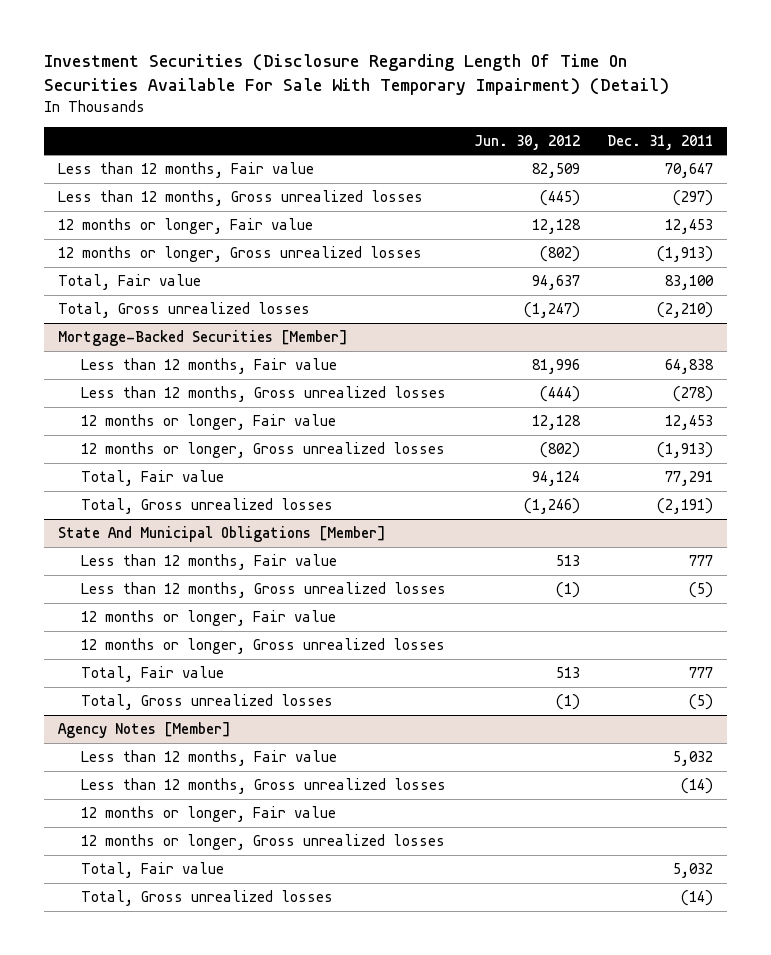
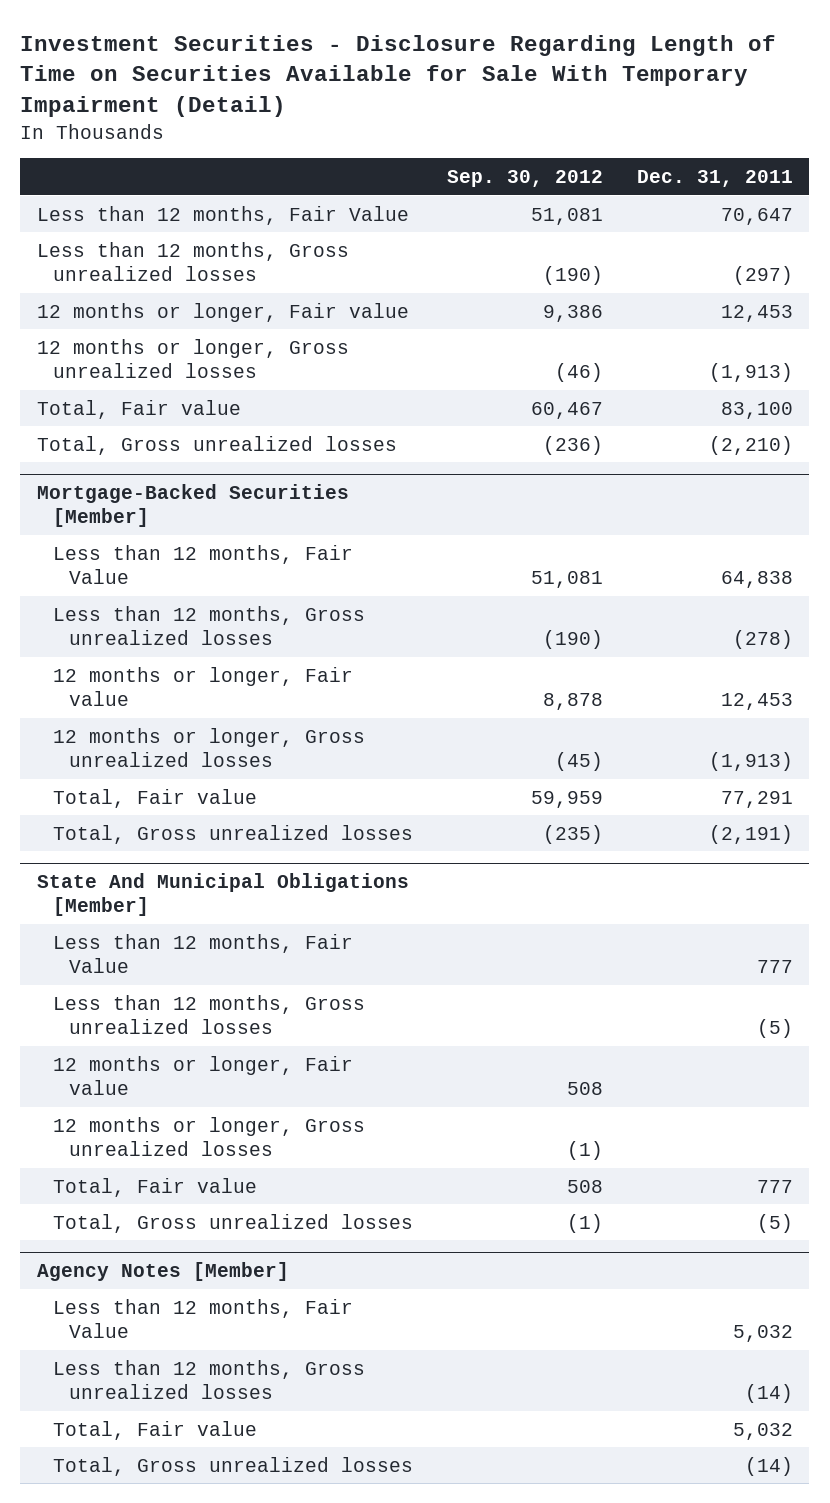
- Investment Securities (Disclosure Regarding Length Of Time On Securities Available For Sale With Temporary Impairment) (Detail)
+ Investment Securities - Disclosure Regarding Length of Time on Securities Available for Sale With Temporary Impairment (Detail)
- | Jun. 30, 2012 | Dec. 31, 2011
+ | Sep. 30, 2012 | Dec. 31, 2011
- Less than 12 months, Fair value | 82,509 | 70,647
+ Less than 12 months, Fair Value | 51,081 | 70,647
@ Mortgage-Backed Securities [Member]
- Less than 12 months, Fair value | 81,996 | 64,838
+ Less than 12 months, Fair Value | 51,081 | 64,838
@ State And Municipal Obligations [Member]
- Less than 12 months, Fair value | 513 | 777
+ Less than 12 months, Fair Value | | 777
@ Agency Notes [Member]
- Less than 12 months, Fair value | | 5,032
+ Less than 12 months, Fair Value | | 5,032
- 12 months or longer, Fair value
- 12 months or longer, Gross unrealized losses

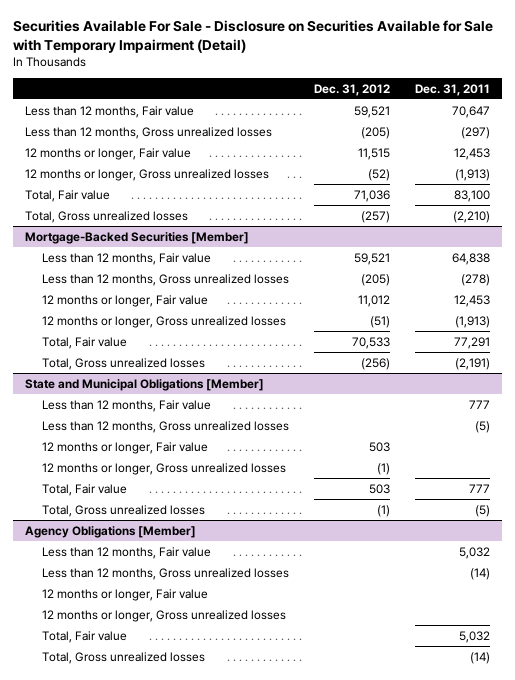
- Investment Securities - Disclosure Regarding Length of Time on Securities Available for Sale With Temporary Impairment (Detail)
+ Securities Available For Sale - Disclosure on Securities Available for Sale with Temporary Impairment (Detail)
- | Sep. 30, 2012 | Dec. 31, 2011
+ | Dec. 31, 2012 | Dec. 31, 2011
- Less than 12 months, Fair Value | 51,081 | 70,647
+ Less than 12 months, Fair value | 59,521 | 70,647
@ Mortgage-Backed Securities [Member]
- Less than 12 months, Fair Value | 51,081 | 64,838
+ Less than 12 months, Fair value | 59,521 | 64,838
- State And Municipal Obligations [Member]
- Less than 12 months, Fair Value | | 777
+ State and Municipal Obligations [Member]
+ Less than 12 months, Fair value | | 777
- Agency Notes [Member]
- Less than 12 months, Fair Value | | 5,032
+ Agency Obligations [Member]
+ Less than 12 months, Fair value | | 5,032
+ 12 months or longer, Fair value
+ 12 months or longer, Gross unrealized losses

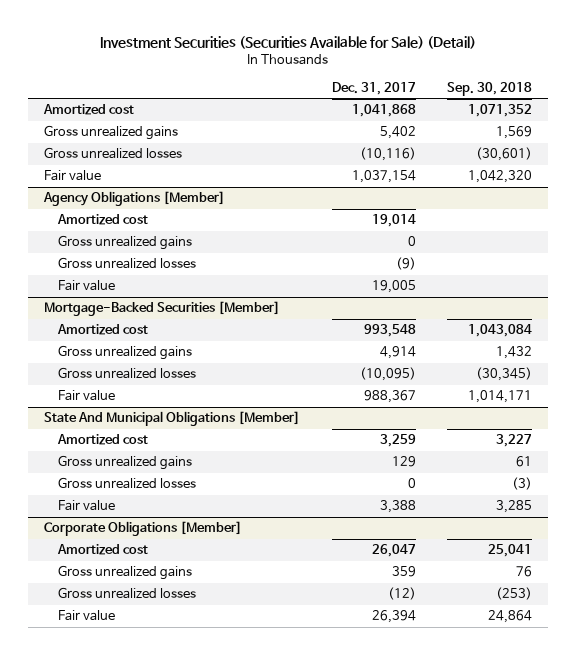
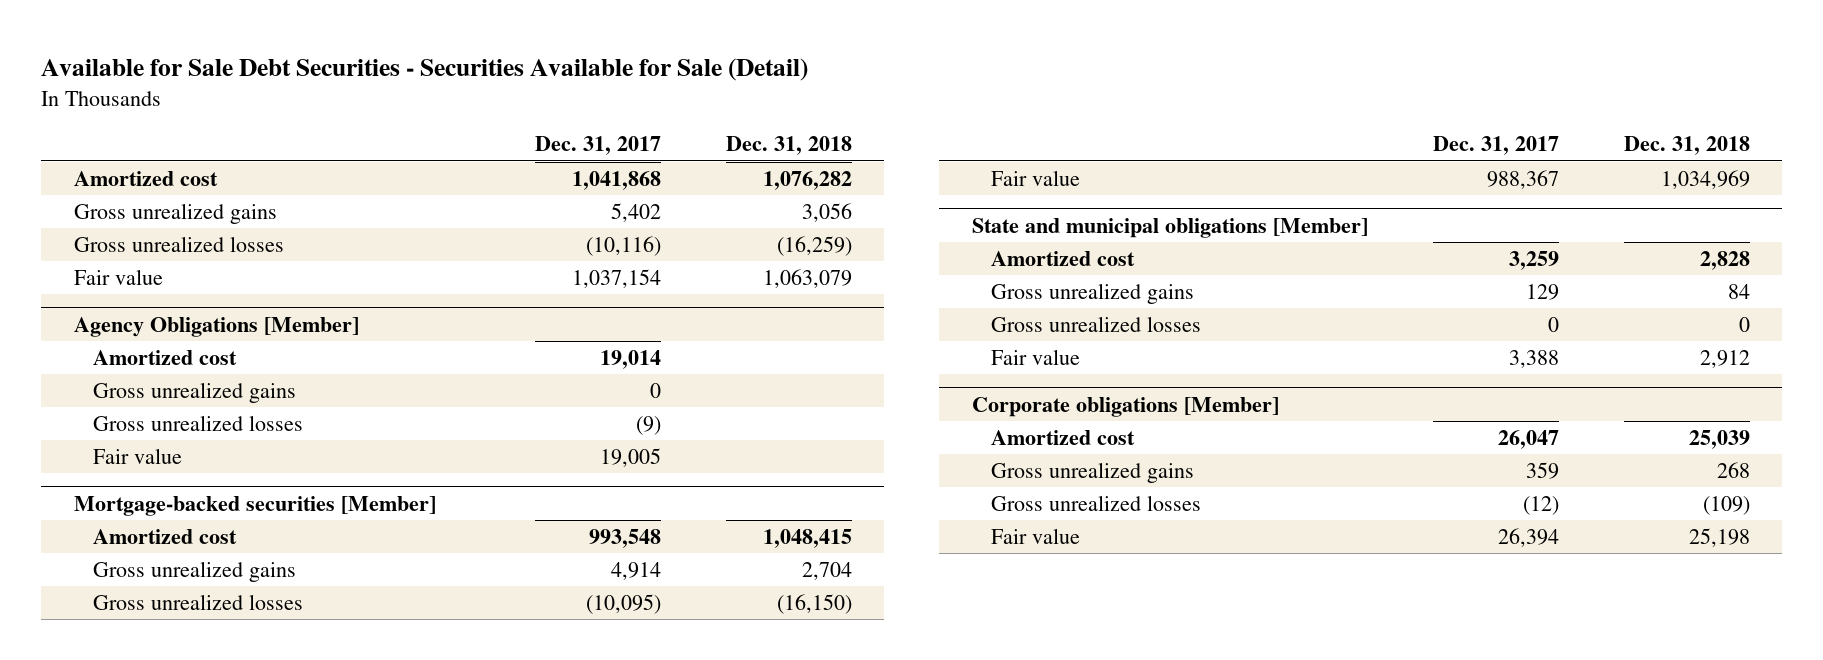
- Investment Securities (Securities Available for Sale) (Detail)
+ Available for Sale Debt Securities - Securities Available for Sale (Detail)
- | Dec. 31, 2017 | Sep. 30, 2018
+ | Dec. 31, 2017 | Dec. 31, 2018
- Mortgage-Backed Securities [Member]
+ Mortgage-backed securities [Member]
- State And Municipal Obligations [Member]
+ State and municipal obligations [Member]
- Corporate Obligations [Member]
+ Corporate obligations [Member]

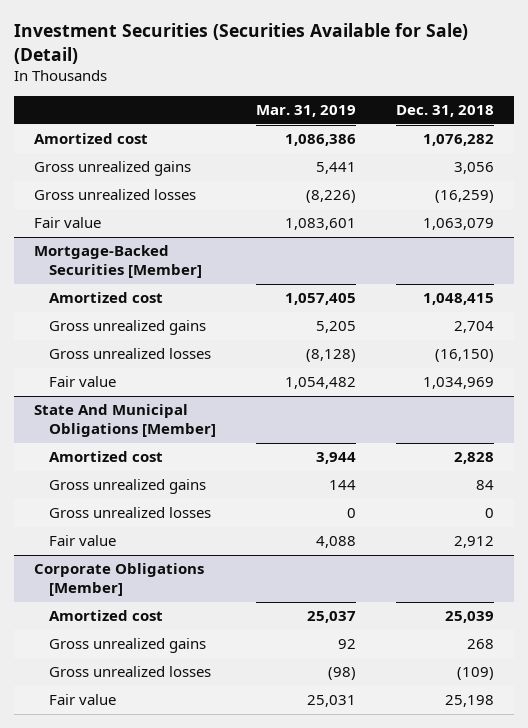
- Available for Sale Debt Securities - Securities Available for Sale (Detail)
+ Investment Securities (Securities Available for Sale) (Detail)
- | Dec. 31, 2017 | Dec. 31, 2018
+ | Mar. 31, 2019 | Dec. 31, 2018
- Agency Obligations [Member]
- Amortized cost | 19,014 |
- Gross unrealized gains | 0 |
- Gross unrealized losses | (9) |
- Fair value | 19,005 |
- Mortgage-backed securities [Member]
+ Mortgage-Backed Securities [Member]
- State and municipal obligations [Member]
+ State And Municipal Obligations [Member]
- Corporate obligations [Member]
+ Corporate Obligations [Member]

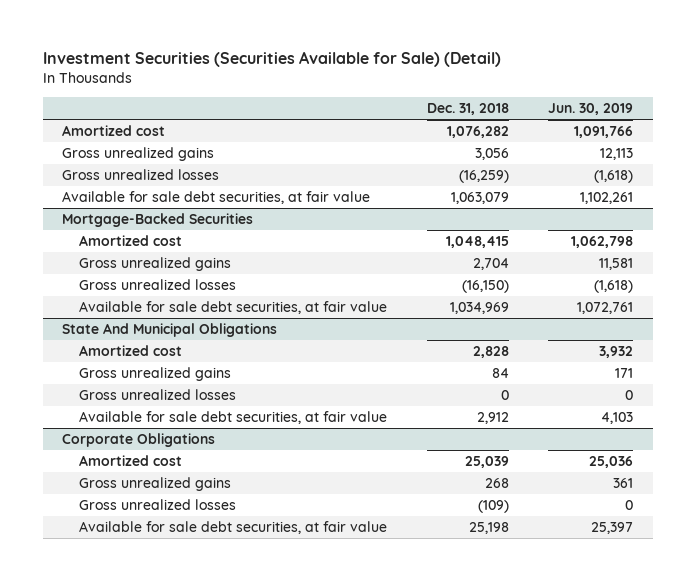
- | Mar. 31, 2019 | Dec. 31, 2018
+ | Dec. 31, 2018 | Jun. 30, 2019
- Fair value | 1,083,601 | 1,063,079
- Mortgage-Backed Securities [Member]
+ Available for sale debt securities, at fair value | 1,063,079 | 1,102,261
+ Mortgage-Backed Securities
- Fair value | 1,054,482 | 1,034,969
- State And Municipal Obligations [Member]
+ Available for sale debt securities, at fair value | 1,034,969 | 1,072,761
+ State And Municipal Obligations
- Fair value | 4,088 | 2,912
- Corporate Obligations [Member]
+ Available for sale debt securities, at fair value | 2,912 | 4,103
+ Corporate Obligations
- Fair value | 25,031 | 25,198
+ Available for sale debt securities, at fair value | 25,198 | 25,397

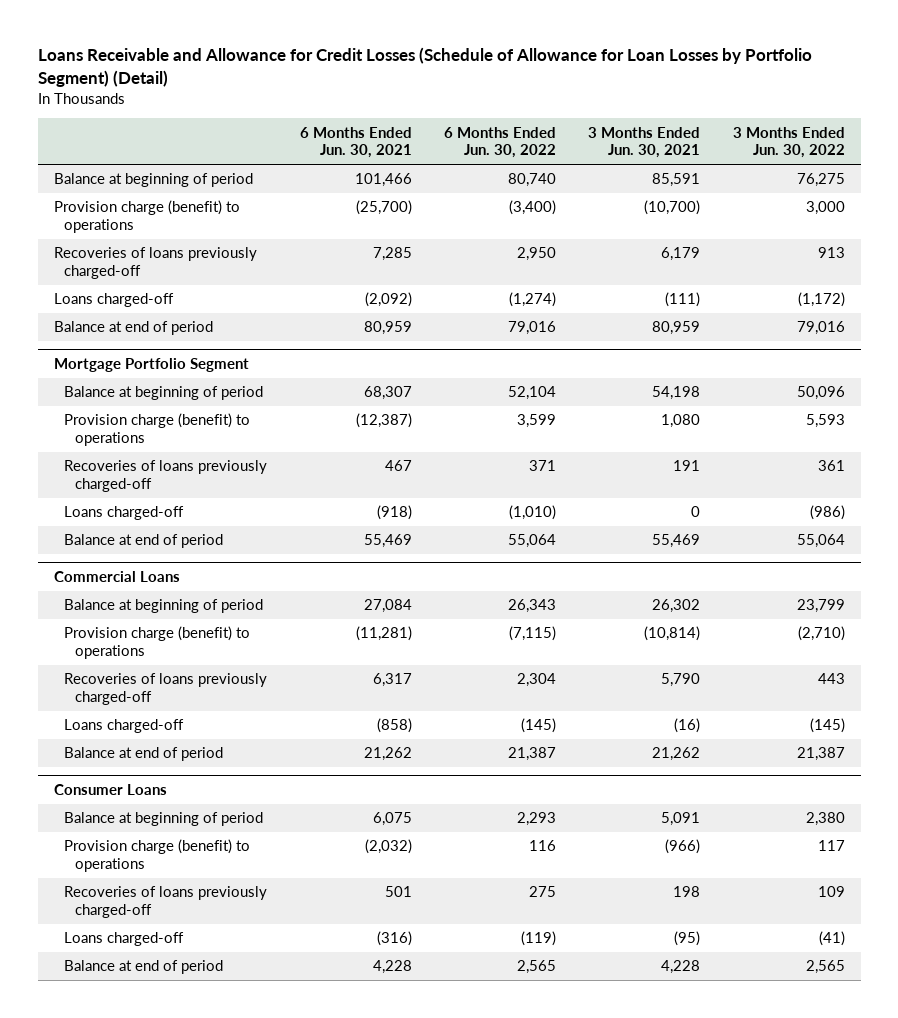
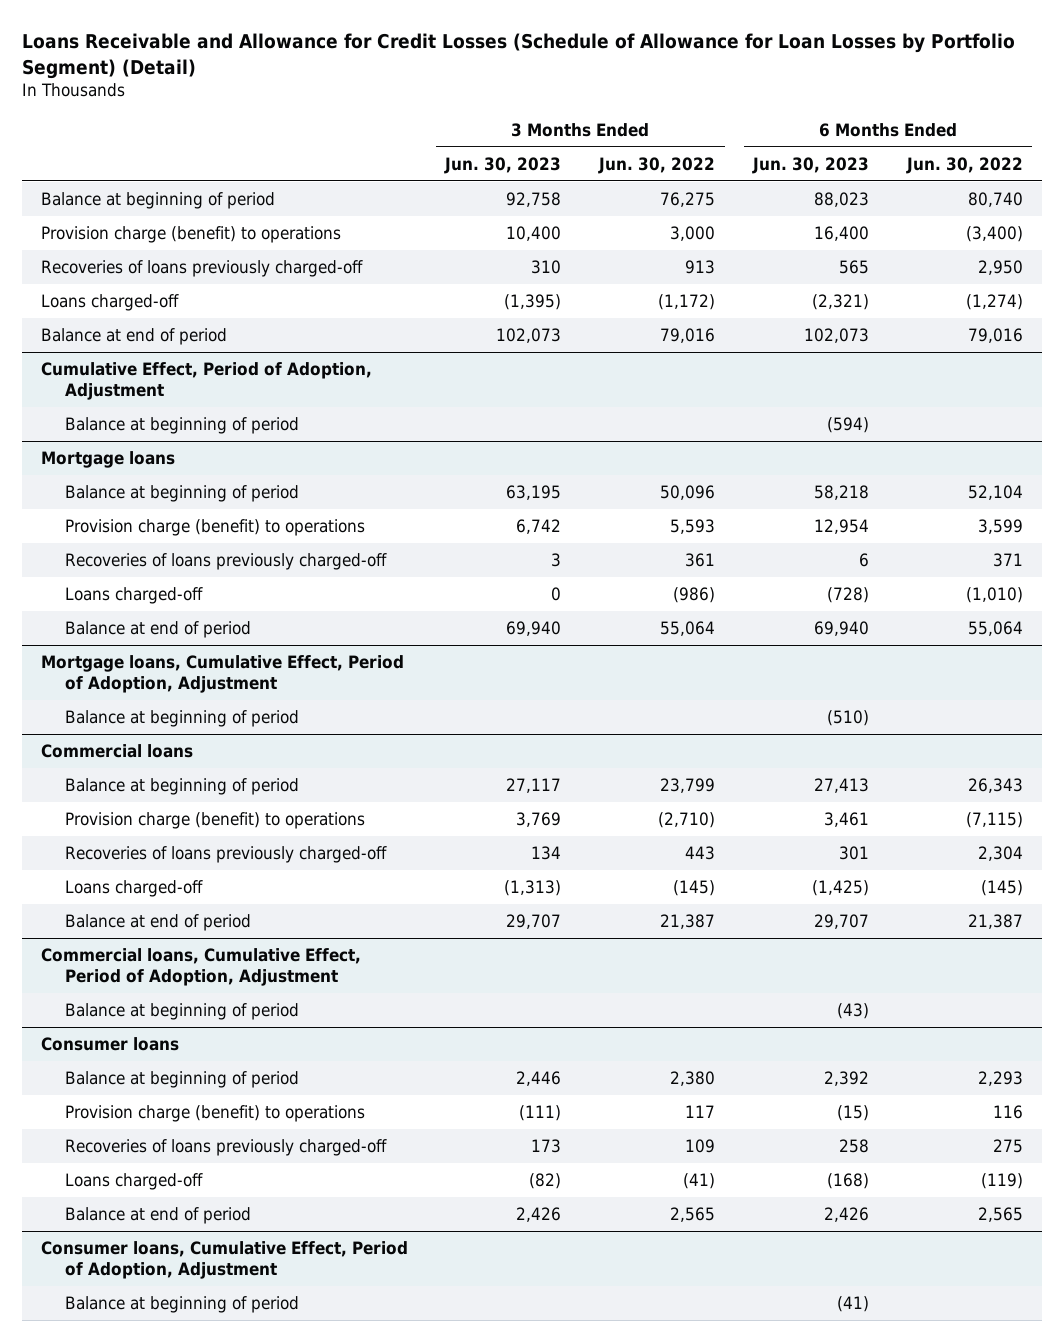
- | 6 Months Ended Jun. 30, 2021 | 6 Months Ended Jun. 30, 2022 | 3 Months Ended Jun. 30, 2021 | 3 Months Ended Jun. 30, 2022
+ | 3 Months Ended Jun. 30, 2023 | 3 Months Ended Jun. 30, 2022 | 6 Months Ended Jun. 30, 2023 | 6 Months Ended Jun. 30, 2022
- Mortgage Portfolio Segment
+ Cumulative Effect, Period of Adoption, Adjustment
+ Balance at beginning of period | | | (594) |
+ Mortgage loans
- Commercial Loans
+ Mortgage loans, Cumulative Effect, Period of Adoption, Adjustment
+ Balance at beginning of period | | | (510) |
+ Commercial loans
- Consumer Loans
+ Commercial loans, Cumulative Effect, Period of Adoption, Adjustment
+ Balance at beginning of period | | | (43) |
+ Consumer loans
+ Consumer loans, Cumulative Effect, Period of Adoption, Adjustment
+ Balance at beginning of period | | | (41) |

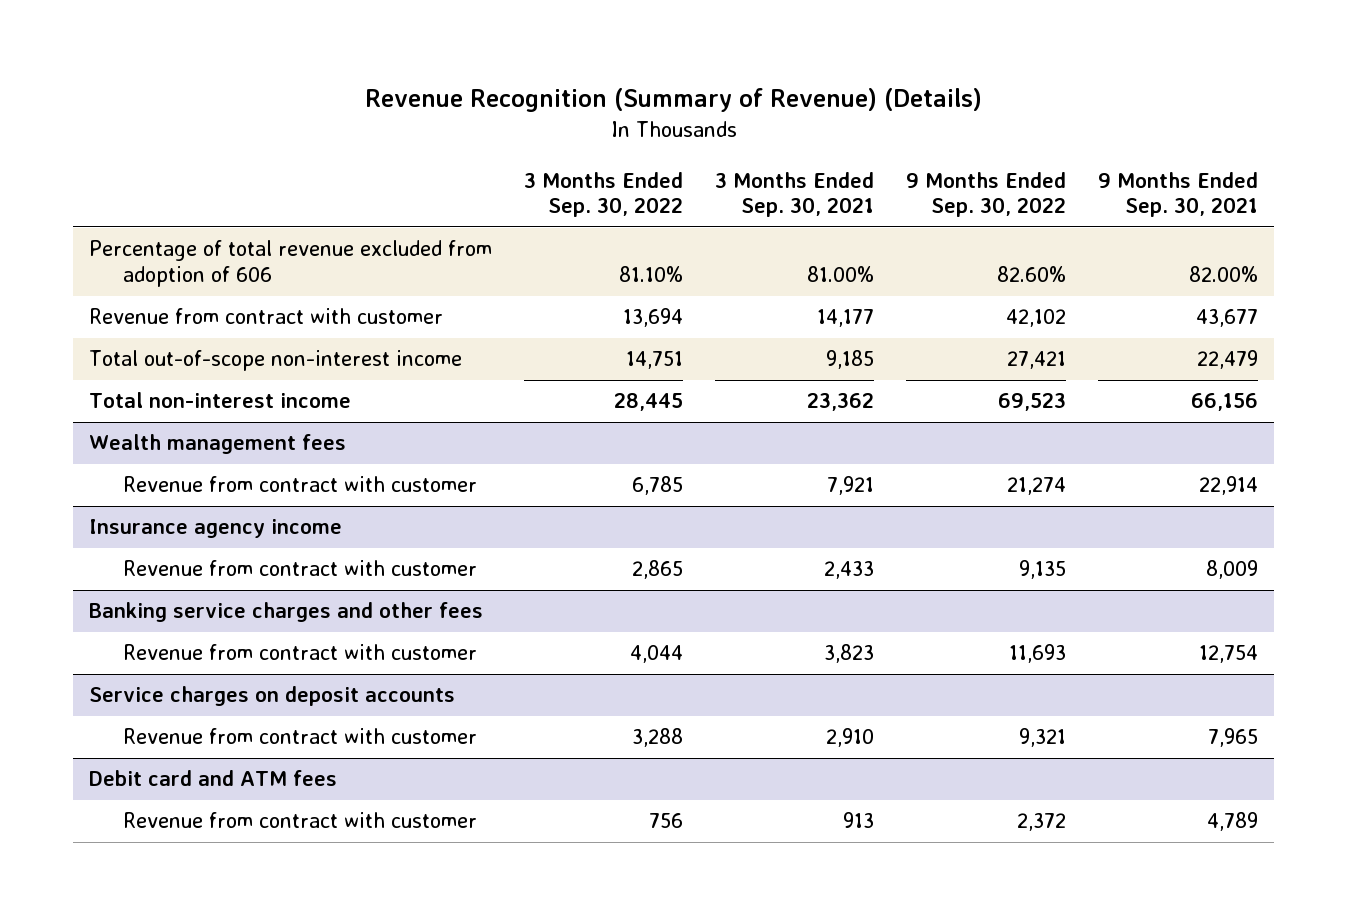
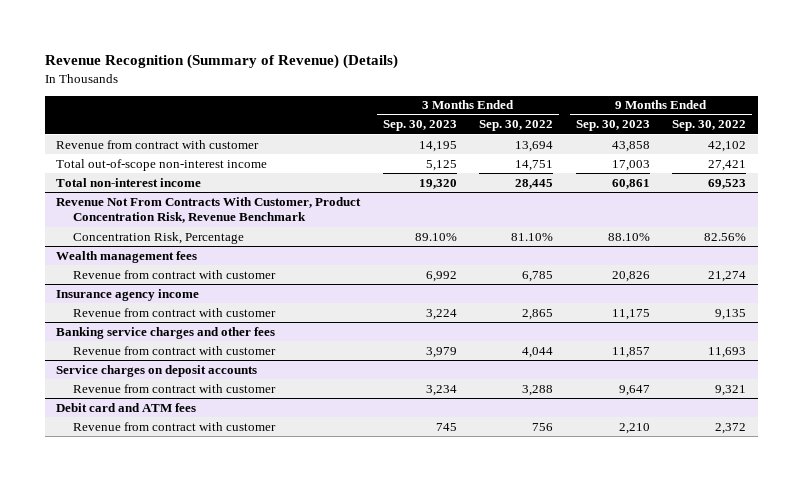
- | 3 Months Ended Sep. 30, 2022 | 3 Months Ended Sep. 30, 2021 | 9 Months Ended Sep. 30, 2022 | 9 Months Ended Sep. 30, 2021
+ | 3 Months Ended Sep. 30, 2023 | 3 Months Ended Sep. 30, 2022 | 9 Months Ended Sep. 30, 2023 | 9 Months Ended Sep. 30, 2022
- Percentage of total revenue excluded from adoption of 606 | 81.10% | 81.00% | 82.60% | 82.00%
+ Revenue Not From Contracts With Customer, Product Concentration Risk, Revenue Benchmark
+ Concentration Risk, Percentage | 89.10% | 81.10% | 88.10% | 82.56%

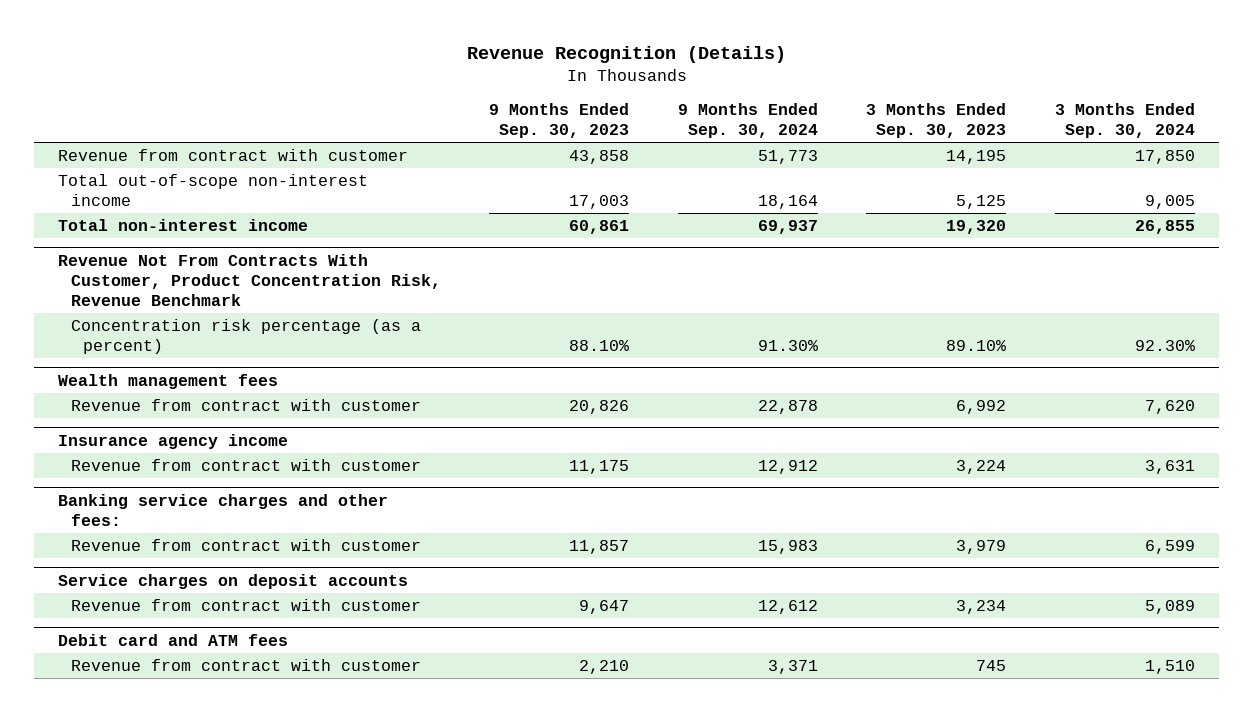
- Revenue Recognition (Summary of Revenue) (Details)
+ Revenue Recognition (Details)
- | 3 Months Ended Sep. 30, 2023 | 3 Months Ended Sep. 30, 2022 | 9 Months Ended Sep. 30, 2023 | 9 Months Ended Sep. 30, 2022
+ | 9 Months Ended Sep. 30, 2023 | 9 Months Ended Sep. 30, 2024 | 3 Months Ended Sep. 30, 2023 | 3 Months Ended Sep. 30, 2024
@ Revenue Not From Contracts With Customer, Product Concentration Risk, Revenue Benchmark
- Concentration Risk, Percentage | 89.10% | 81.10% | 88.10% | 82.56%
+ Concentration risk percentage (as a percent) | 88.10% | 91.30% | 89.10% | 92.30%
- Banking service charges and other fees
+ Banking service charges and other fees:

